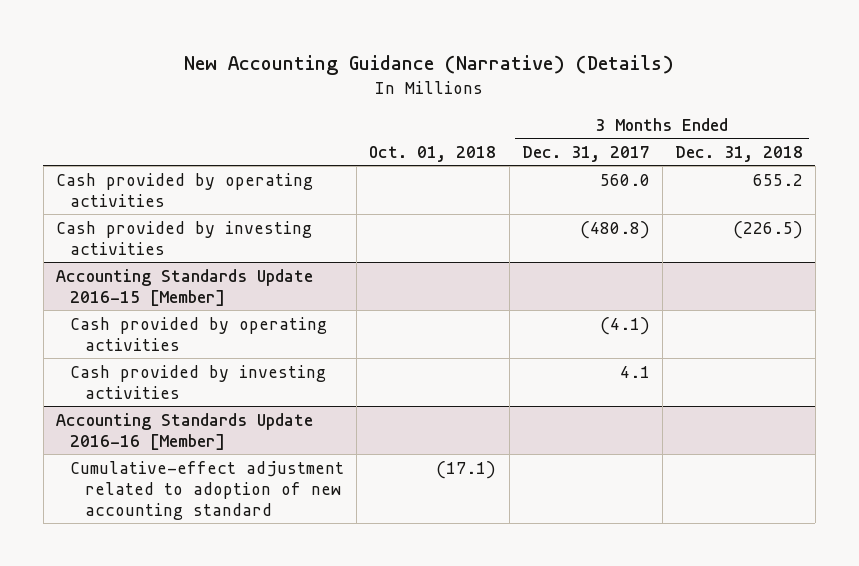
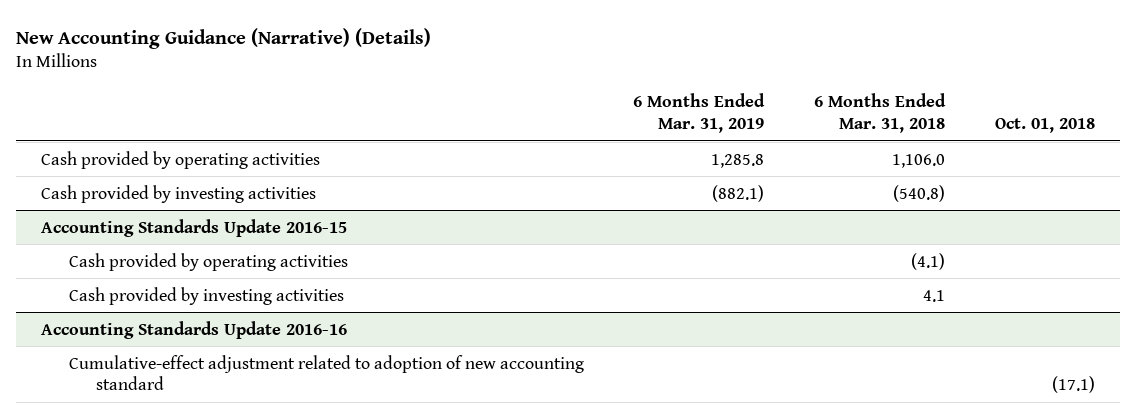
- | Oct. 01, 2018 | 3 Months Ended Dec. 31, 2017 | 3 Months Ended Dec. 31, 2018
+ | 6 Months Ended Mar. 31, 2019 | 6 Months Ended Mar. 31, 2018 | Oct. 01, 2018
- Accounting Standards Update 2016-15 [Member]
+ Accounting Standards Update 2016-15
- Accounting Standards Update 2016-16 [Member]
+ Accounting Standards Update 2016-16

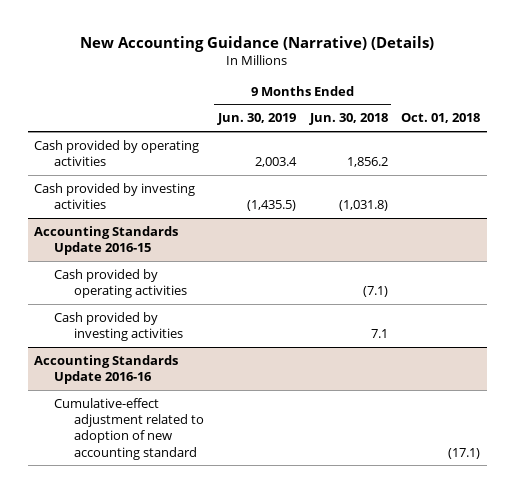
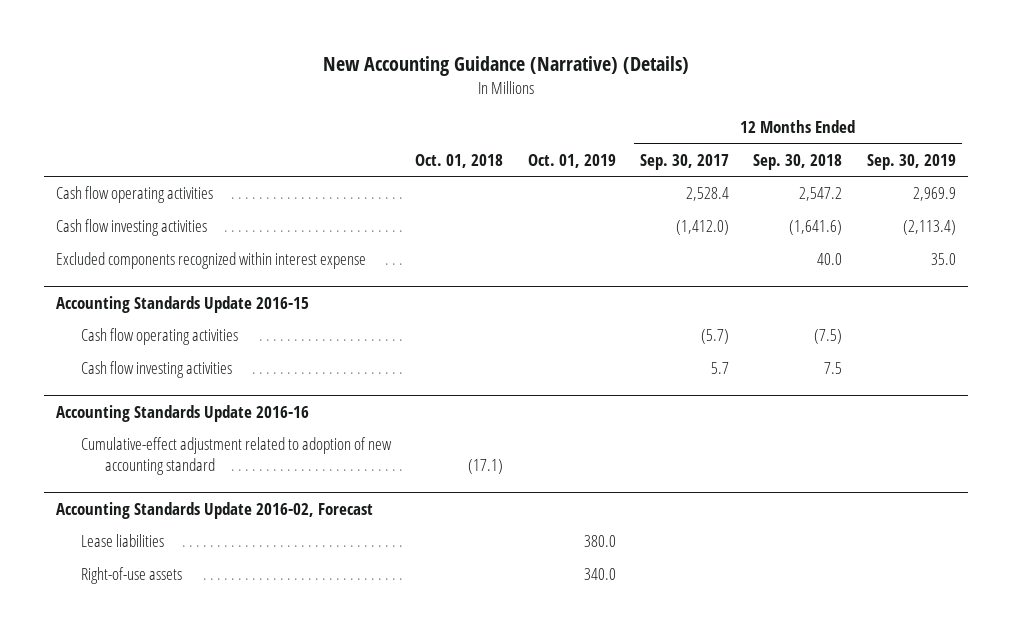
- | 9 Months Ended Jun. 30, 2019 | 9 Months Ended Jun. 30, 2018 | Oct. 01, 2018
+ | Oct. 01, 2018 | Oct. 01, 2019 | 12 Months Ended Sep. 30, 2017 | 12 Months Ended Sep. 30, 2018 | 12 Months Ended Sep. 30, 2019
- Cash provided by operating activities | 2,003.4 | 1,856.2 |
- Cash provided by investing activities | (1,435.5) | (1,031.8) |
+ Cash flow operating activities | | | 2,528.4 | 2,547.2 | 2,969.9
+ Cash flow investing activities | | | (1,412.0) | (1,641.6) | (2,113.4)
+ Excluded components recognized within interest expense | | | | 40.0 | 35.0
@ Accounting Standards Update 2016-15
- Cash provided by operating activities | | (7.1) |
- Cash provided by investing activities | | 7.1 |
+ Cash flow operating activities | | | (5.7) | (7.5) |
+ Cash flow investing activities | | | 5.7 | 7.5 |
+ Accounting Standards Update 2016-02, Forecast
+ Lease liabilities | | 380.0 | | |
+ Right-of-use assets | | 340.0 | | |

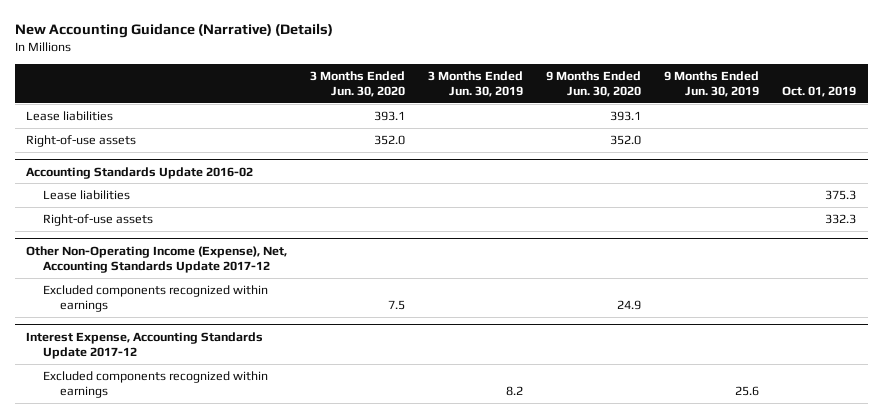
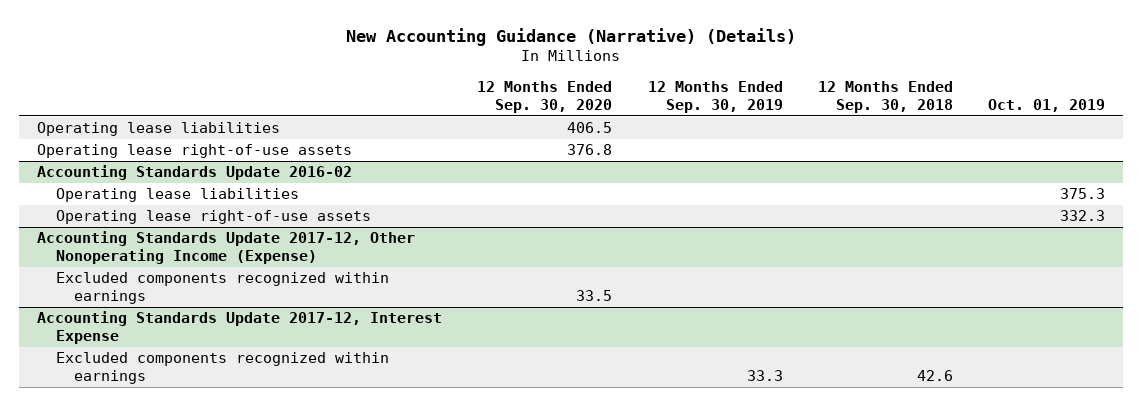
- | 3 Months Ended Jun. 30, 2020 | 3 Months Ended Jun. 30, 2019 | 9 Months Ended Jun. 30, 2020 | 9 Months Ended Jun. 30, 2019 | Oct. 01, 2019
+ | 12 Months Ended Sep. 30, 2020 | 12 Months Ended Sep. 30, 2019 | 12 Months Ended Sep. 30, 2018 | Oct. 01, 2019
- Lease liabilities | 393.1 | | 393.1 | |
- Right-of-use assets | 352.0 | | 352.0 | |
+ Operating lease liabilities | 406.5 | | |
+ Operating lease right-of-use assets | 376.8 | | |
@ Accounting Standards Update 2016-02
- Lease liabilities | | | | | 375.3
- Right-of-use assets | | | | | 332.3
- Other Non-Operating Income (Expense), Net, Accounting Standards Update 2017-12
@ Accounting Standards Update 2016-02
+ Operating lease liabilities | | | | 375.3
+ Operating lease right-of-use assets | | | | 332.3
+ Accounting Standards Update 2017-12, Other Nonoperating Income (Expense)
- Interest Expense, Accounting Standards Update 2017-12
+ Accounting Standards Update 2017-12, Interest Expense

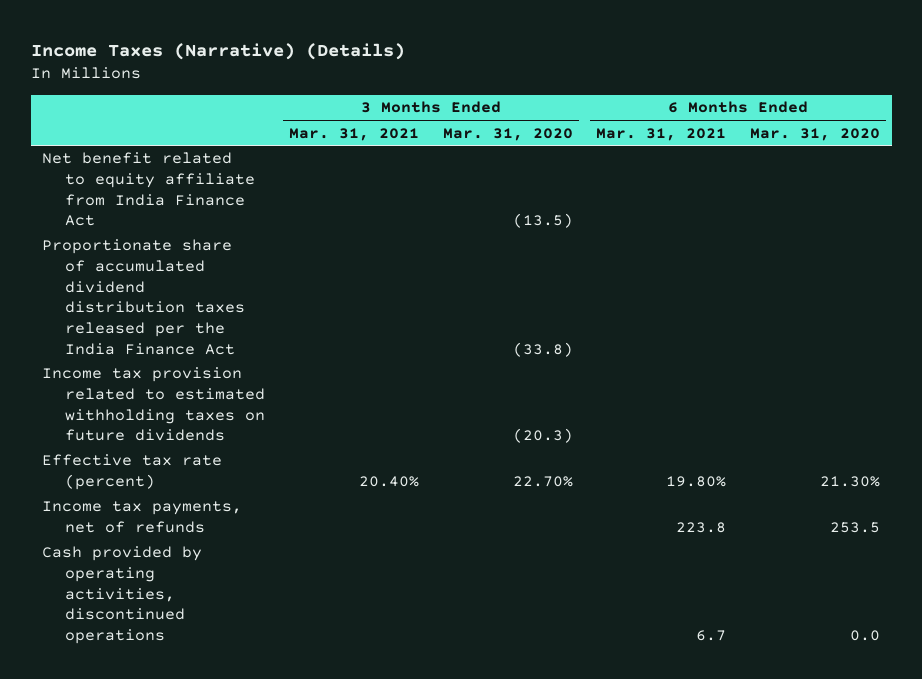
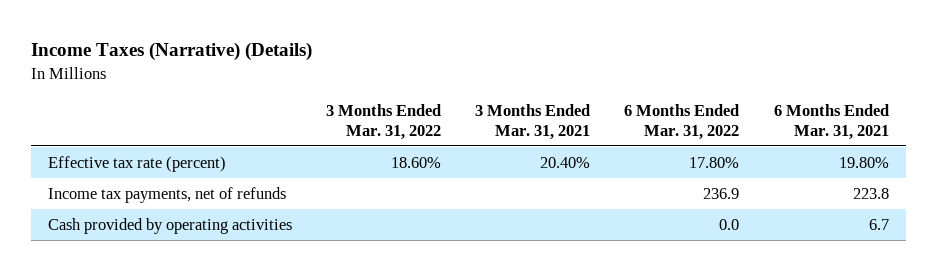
- | 3 Months Ended Mar. 31, 2021 | 3 Months Ended Mar. 31, 2020 | 6 Months Ended Mar. 31, 2021 | 6 Months Ended Mar. 31, 2020
+ | 3 Months Ended Mar. 31, 2022 | 3 Months Ended Mar. 31, 2021 | 6 Months Ended Mar. 31, 2022 | 6 Months Ended Mar. 31, 2021
- Net benefit related to equity affiliate from India Finance Act | | (13.5) | |
- Proportionate share of accumulated dividend distribution taxes released per the India Finance Act | | (33.8) | |
- Income tax provision related to estimated withholding taxes on future dividends | | (20.3) | |
- Cash provided by operating activities, discontinued operations | | | 6.7 | 0.0
+ Cash provided by operating activities | | | 0.0 | 6.7

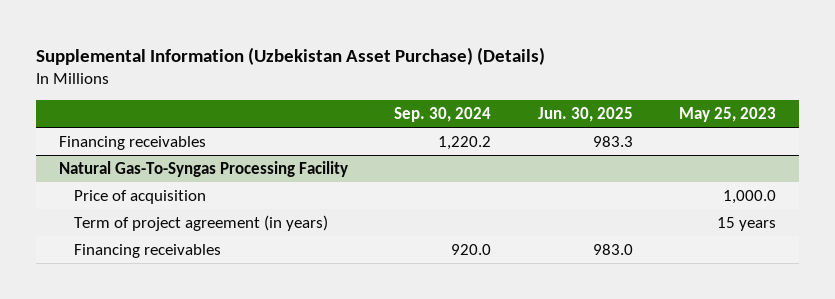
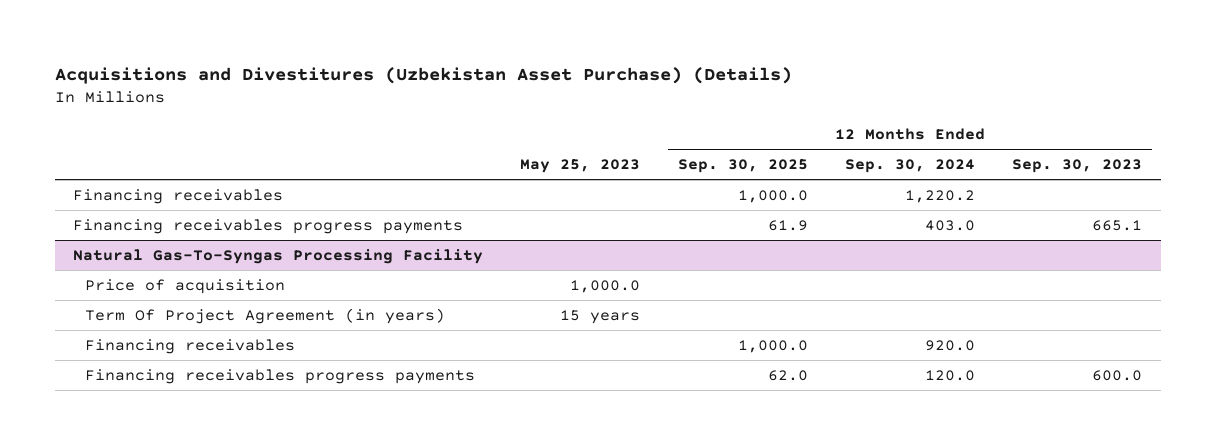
- Supplemental Information (Uzbekistan Asset Purchase) (Details)
+ Acquisitions and Divestitures (Uzbekistan Asset Purchase) (Details)
- | Sep. 30, 2024 | Jun. 30, 2025 | May 25, 2023
+ | May 25, 2023 | 12 Months Ended Sep. 30, 2025 | 12 Months Ended Sep. 30, 2024 | 12 Months Ended Sep. 30, 2023
+ Financing receivables progress payments | | 61.9 | 403.0 | 665.1
@ Natural Gas-To-Syngas Processing Facility
- Term of project agreement (in years) | | | 15 years
+ Term Of Project Agreement (in years) | 15 years | | |
+ Financing receivables progress payments | | 62.0 | 120.0 | 600.0

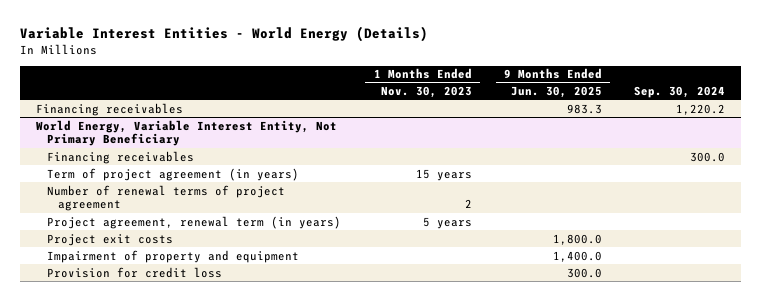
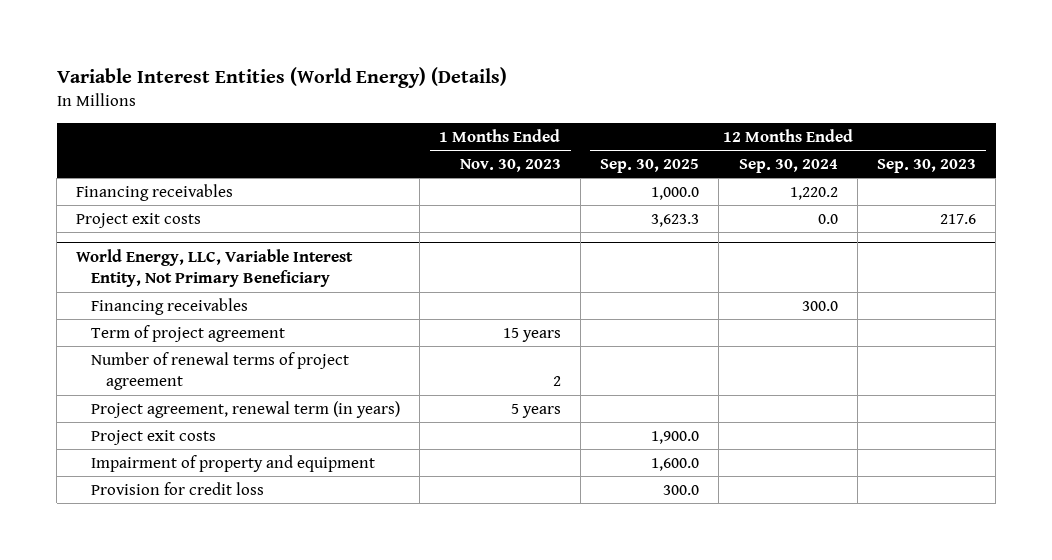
- Variable Interest Entities - World Energy (Details)
+ Variable Interest Entities (World Energy) (Details)
- | 1 Months Ended Nov. 30, 2023 | 9 Months Ended Jun. 30, 2025 | Sep. 30, 2024
+ | 1 Months Ended Nov. 30, 2023 | 12 Months Ended Sep. 30, 2025 | 12 Months Ended Sep. 30, 2024 | 12 Months Ended Sep. 30, 2023
- World Energy, Variable Interest Entity, Not Primary Beneficiary
+ Project exit costs | | 3,623.3 | 0.0 | 217.6
+ World Energy, LLC, Variable Interest Entity, Not Primary Beneficiary
- Term of project agreement (in years) | 15 years | |
+ Term of project agreement | 15 years | | |

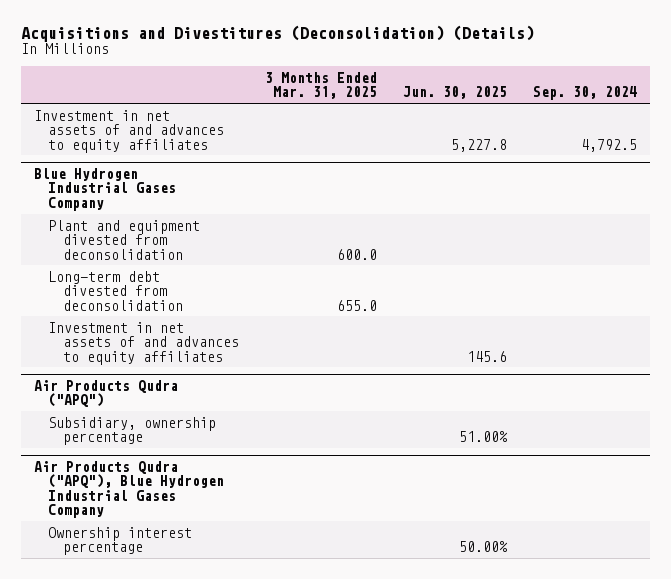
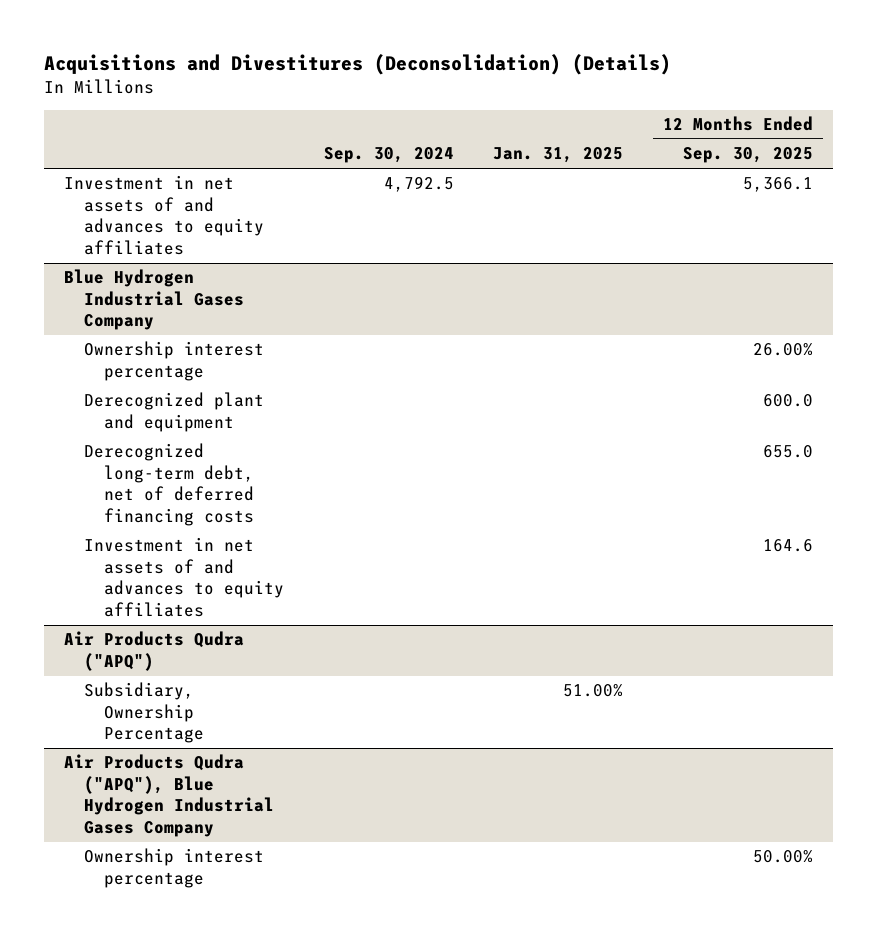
- | 3 Months Ended Mar. 31, 2025 | Jun. 30, 2025 | Sep. 30, 2024
+ | Sep. 30, 2024 | Jan. 31, 2025 | 12 Months Ended Sep. 30, 2025
@ Blue Hydrogen Industrial Gases Company
- Plant and equipment divested from deconsolidation | 600.0 | |
- Long-term debt divested from deconsolidation | 655.0 | |
+ Ownership interest percentage | | | 26.00%
+ Derecognized plant and equipment | | | 600.0
+ Derecognized long-term debt, net of deferred financing costs | | | 655.0
@ Air Products Qudra ("APQ")
- Subsidiary, ownership percentage | | 51.00% |
+ Subsidiary, Ownership Percentage | | 51.00% |

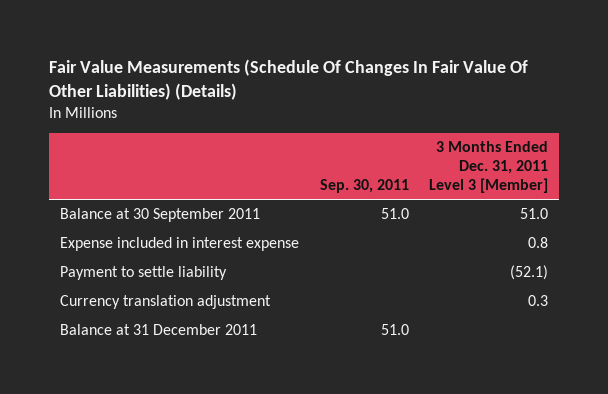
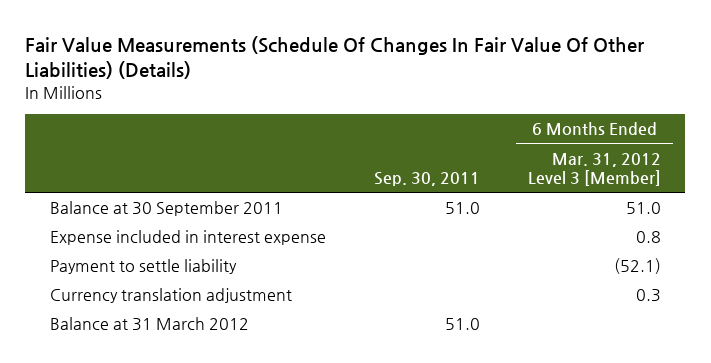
- | Sep. 30, 2011 | 3 Months Ended Dec. 31, 2011 Level 3 [Member]
+ | Sep. 30, 2011 | 6 Months Ended Mar. 31, 2012 Level 3 [Member]
- Balance at 31 December 2011 | 51.0 |
+ Balance at 31 March 2012 | 51.0 |

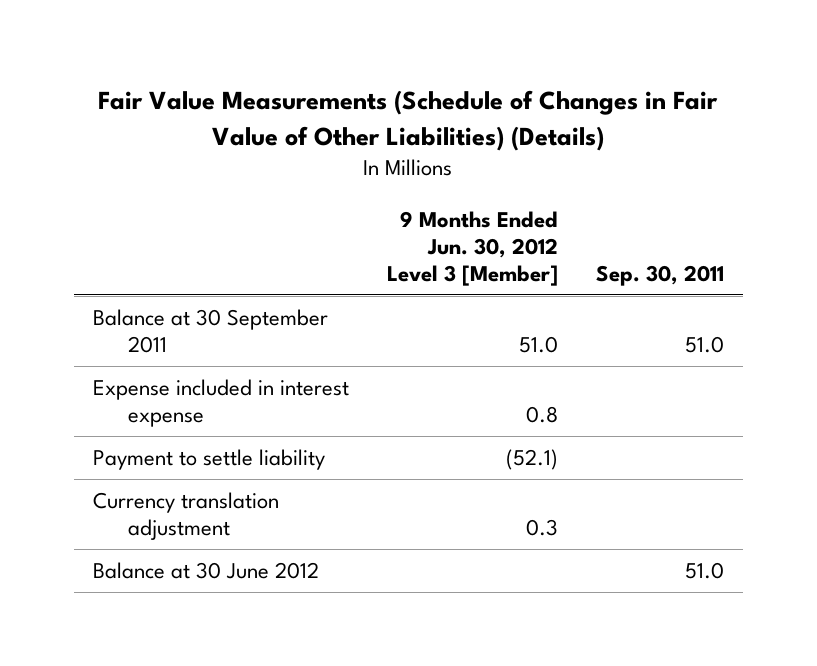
- Fair Value Measurements (Schedule Of Changes In Fair Value Of Other Liabilities) (Details)
+ Fair Value Measurements (Schedule of Changes in Fair Value of Other Liabilities) (Details)
- | Sep. 30, 2011 | 6 Months Ended Mar. 31, 2012 Level 3 [Member]
+ | 9 Months Ended Jun. 30, 2012 Level 3 [Member] | Sep. 30, 2011
- Balance at 31 March 2012 | 51.0 |
+ Balance at 30 June 2012 | | 51.0

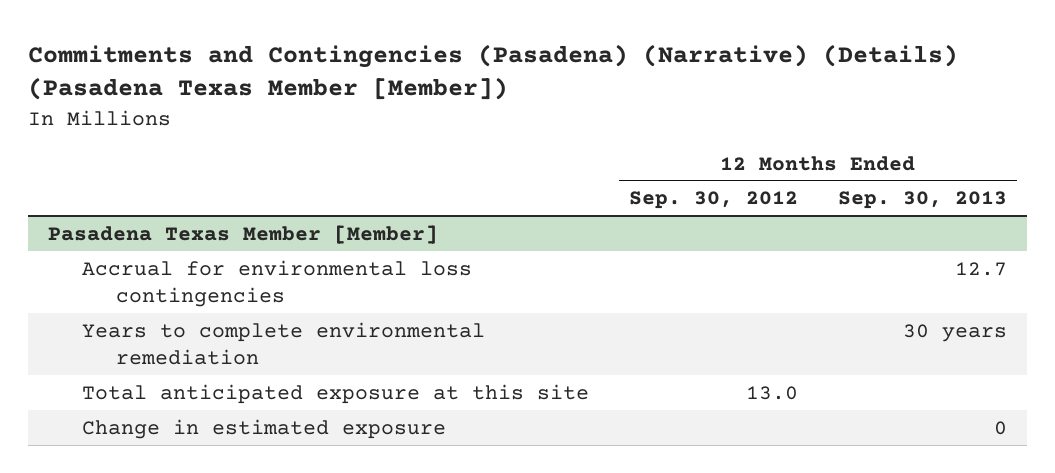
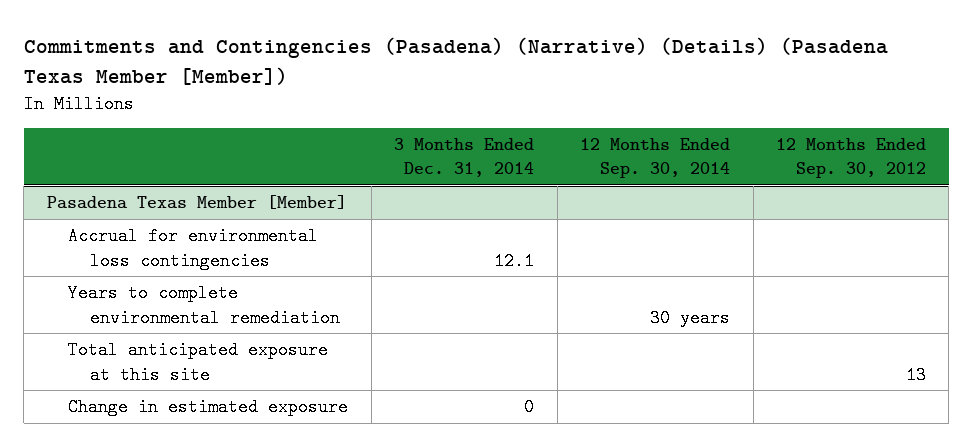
- | 12 Months Ended Sep. 30, 2012 | 12 Months Ended Sep. 30, 2013
+ | 3 Months Ended Dec. 31, 2014 | 12 Months Ended Sep. 30, 2014 | 12 Months Ended Sep. 30, 2012
@ Pasadena Texas Member [Member]
- Total anticipated exposure at this site | 13.0 |
+ Total anticipated exposure at this site | | | 13

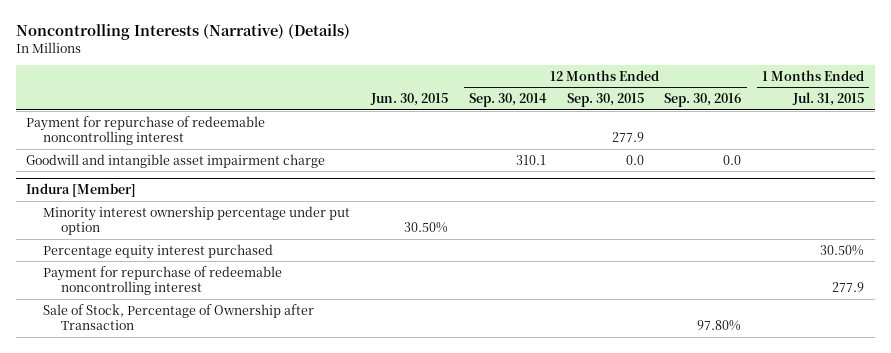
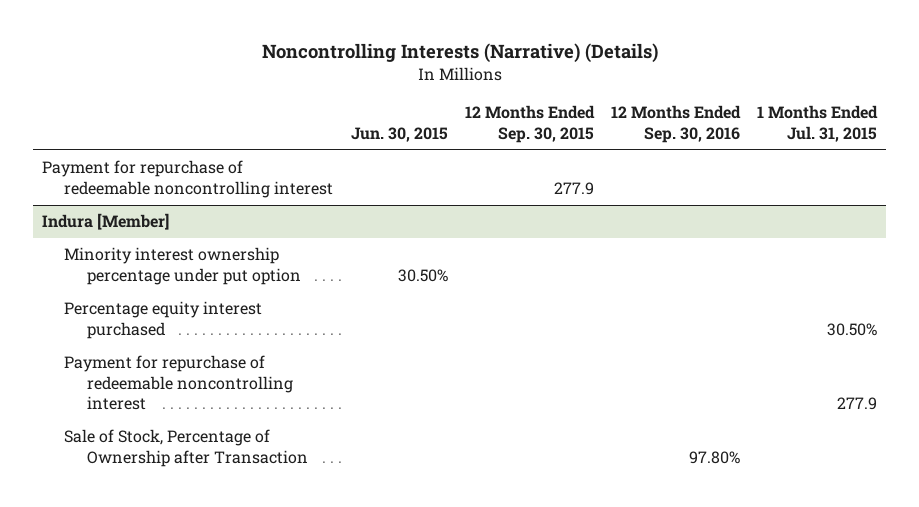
- | Jun. 30, 2015 | 12 Months Ended Sep. 30, 2014 | 12 Months Ended Sep. 30, 2015 | 12 Months Ended Sep. 30, 2016 | 1 Months Ended Jul. 31, 2015
+ | Jun. 30, 2015 | 12 Months Ended Sep. 30, 2015 | 12 Months Ended Sep. 30, 2016 | 1 Months Ended Jul. 31, 2015
- Goodwill and intangible asset impairment charge | | 310.1 | 0.0 | 0.0 |

